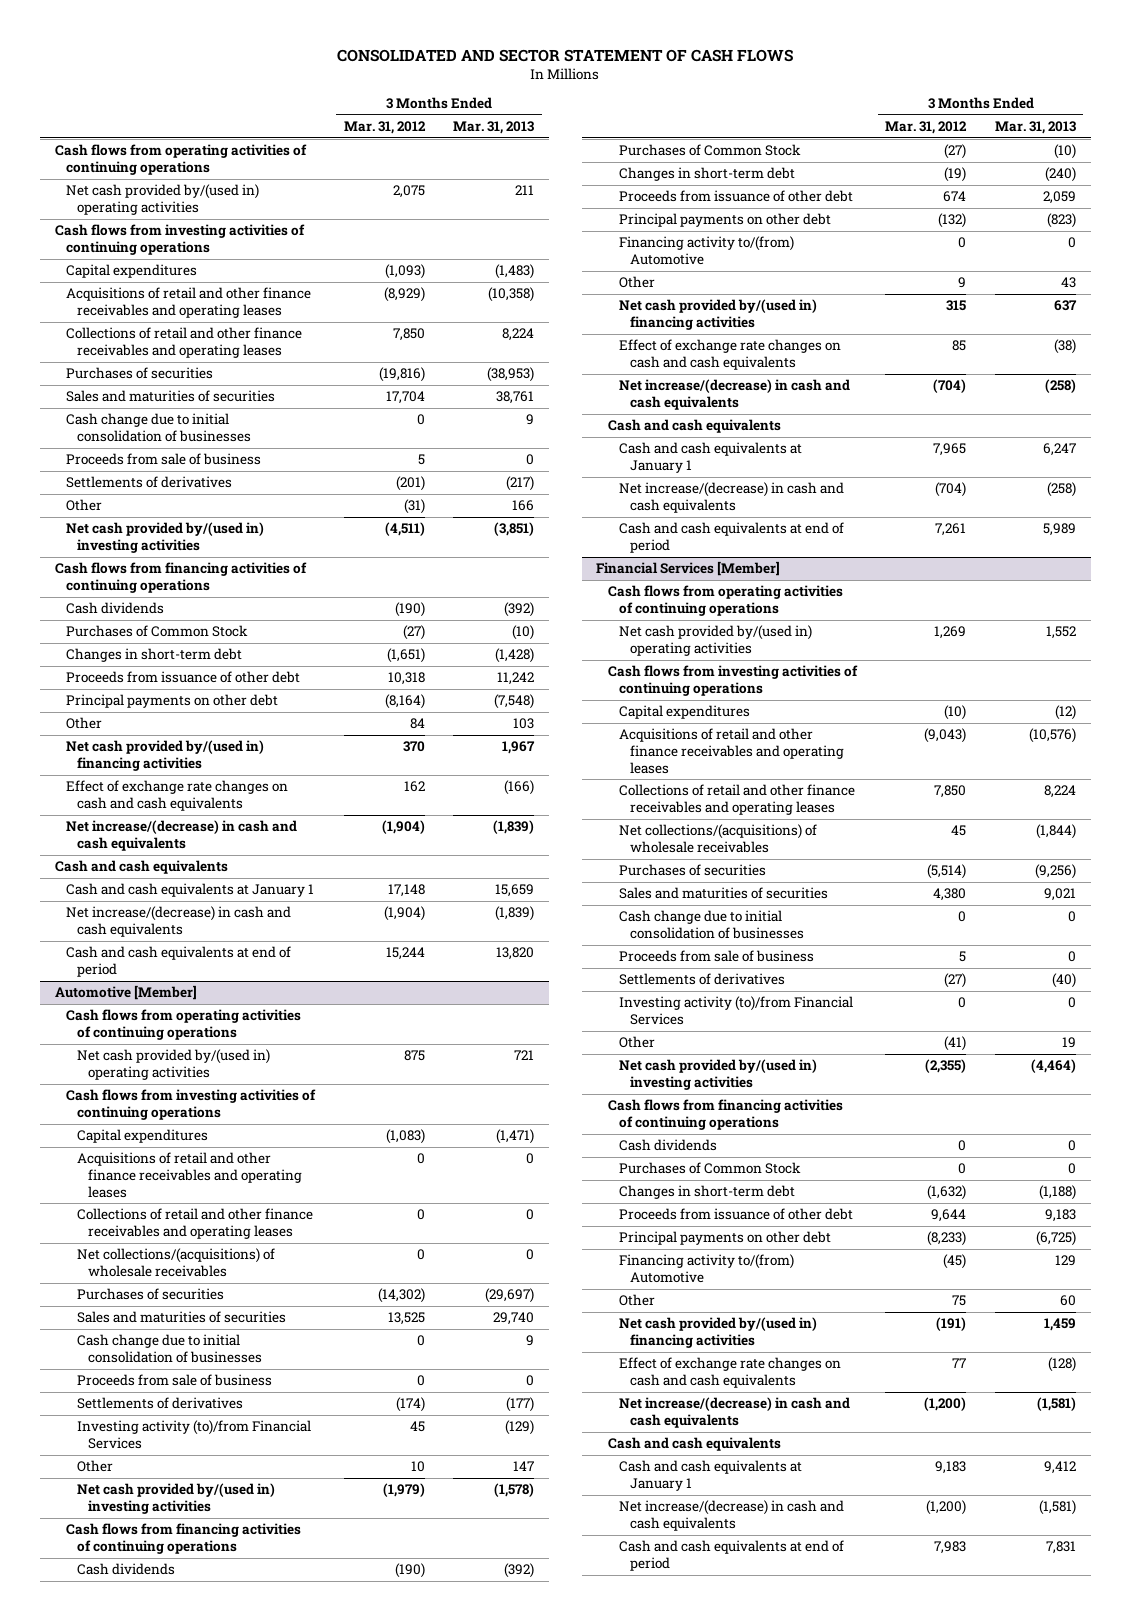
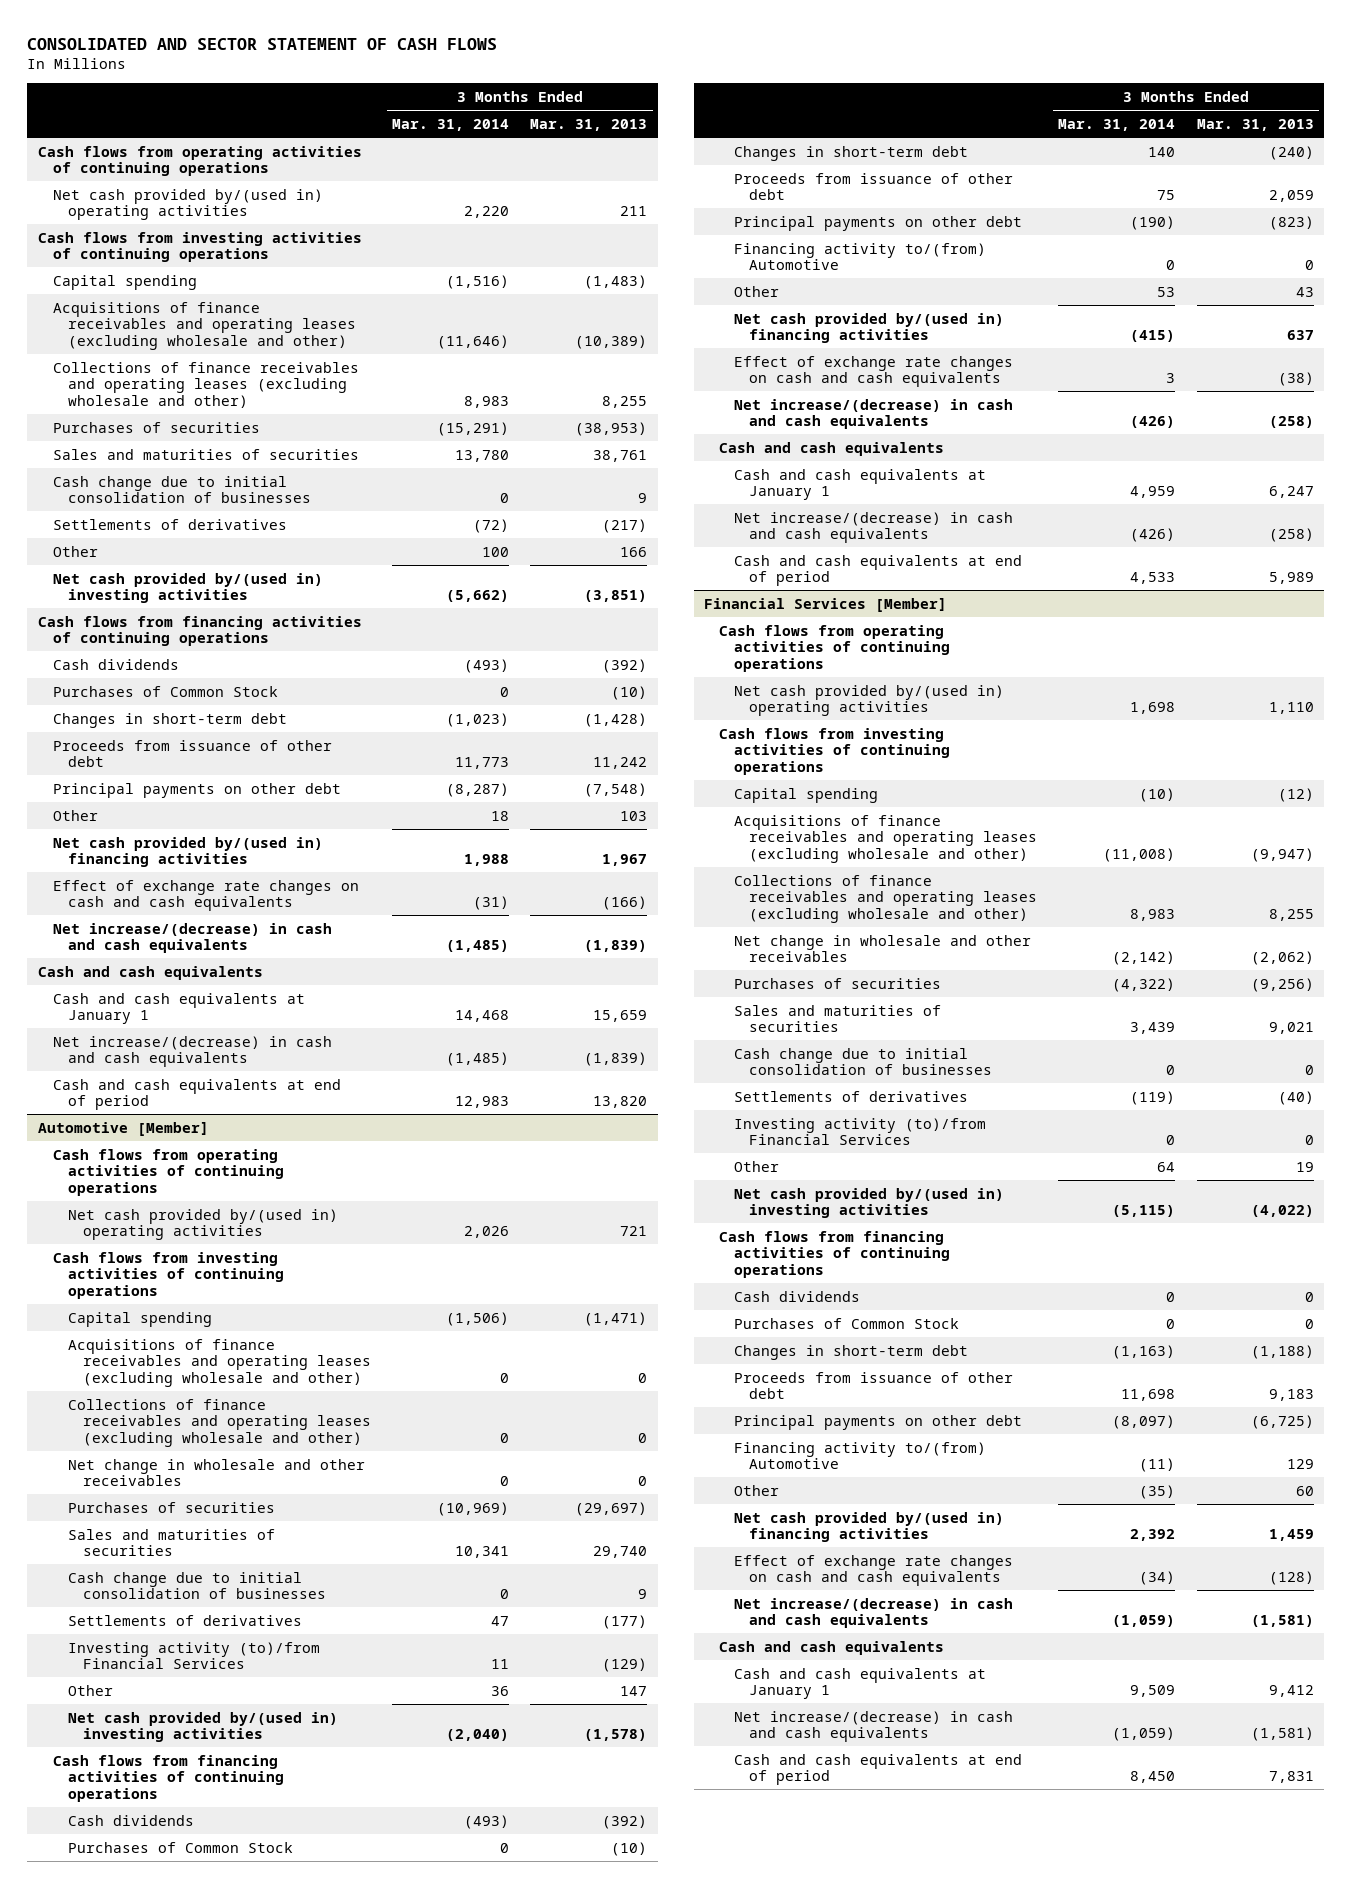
- | 3 Months Ended Mar. 31, 2012 | 3 Months Ended Mar. 31, 2013
+ | 3 Months Ended Mar. 31, 2014 | 3 Months Ended Mar. 31, 2013
- Capital expenditures | (1,093) | (1,483)
- Acquisitions of retail and other finance receivables and operating leases | (8,929) | (10,358)
- Collections of retail and other finance receivables and operating leases | 7,850 | 8,224
+ Capital spending | (1,516) | (1,483)
+ Acquisitions of finance receivables and operating leases (excluding wholesale and other) | (11,646) | (10,389)
+ Collections of finance receivables and operating leases (excluding wholesale and other) | 8,983 | 8,255
- Proceeds from sale of business | 5 | 0
@ Automotive [Member]
- Capital expenditures | (1,083) | (1,471)
- Acquisitions of retail and other finance receivables and operating leases | 0 | 0
- Collections of retail and other finance receivables and operating leases | 0 | 0
- Net collections/(acquisitions) of wholesale receivables | 0 | 0
+ Capital spending | (1,506) | (1,471)
+ Acquisitions of finance receivables and operating leases (excluding wholesale and other) | 0 | 0
+ Collections of finance receivables and operating leases (excluding wholesale and other) | 0 | 0
+ Net change in wholesale and other receivables | 0 | 0
- Proceeds from sale of business | 0 | 0
@ Financial Services [Member]
- Net cash provided by/(used in) operating activities | 1,269 | 1,552
+ Net cash provided by/(used in) operating activities | 1,698 | 1,110
- Capital expenditures | (10) | (12)
- Acquisitions of retail and other finance receivables and operating leases | (9,043) | (10,576)
- Collections of retail and other finance receivables and operating leases | 7,850 | 8,224
- Net collections/(acquisitions) of wholesale receivables | 45 | (1,844)
+ Capital spending | (10) | (12)
+ Acquisitions of finance receivables and operating leases (excluding wholesale and other) | (11,008) | (9,947)
+ Collections of finance receivables and operating leases (excluding wholesale and other) | 8,983 | 8,255
+ Net change in wholesale and other receivables | (2,142) | (2,062)
- Proceeds from sale of business | 5 | 0
- Net cash provided by/(used in) investing activities | (2,355) | (4,464)
+ Net cash provided by/(used in) investing activities | (5,115) | (4,022)

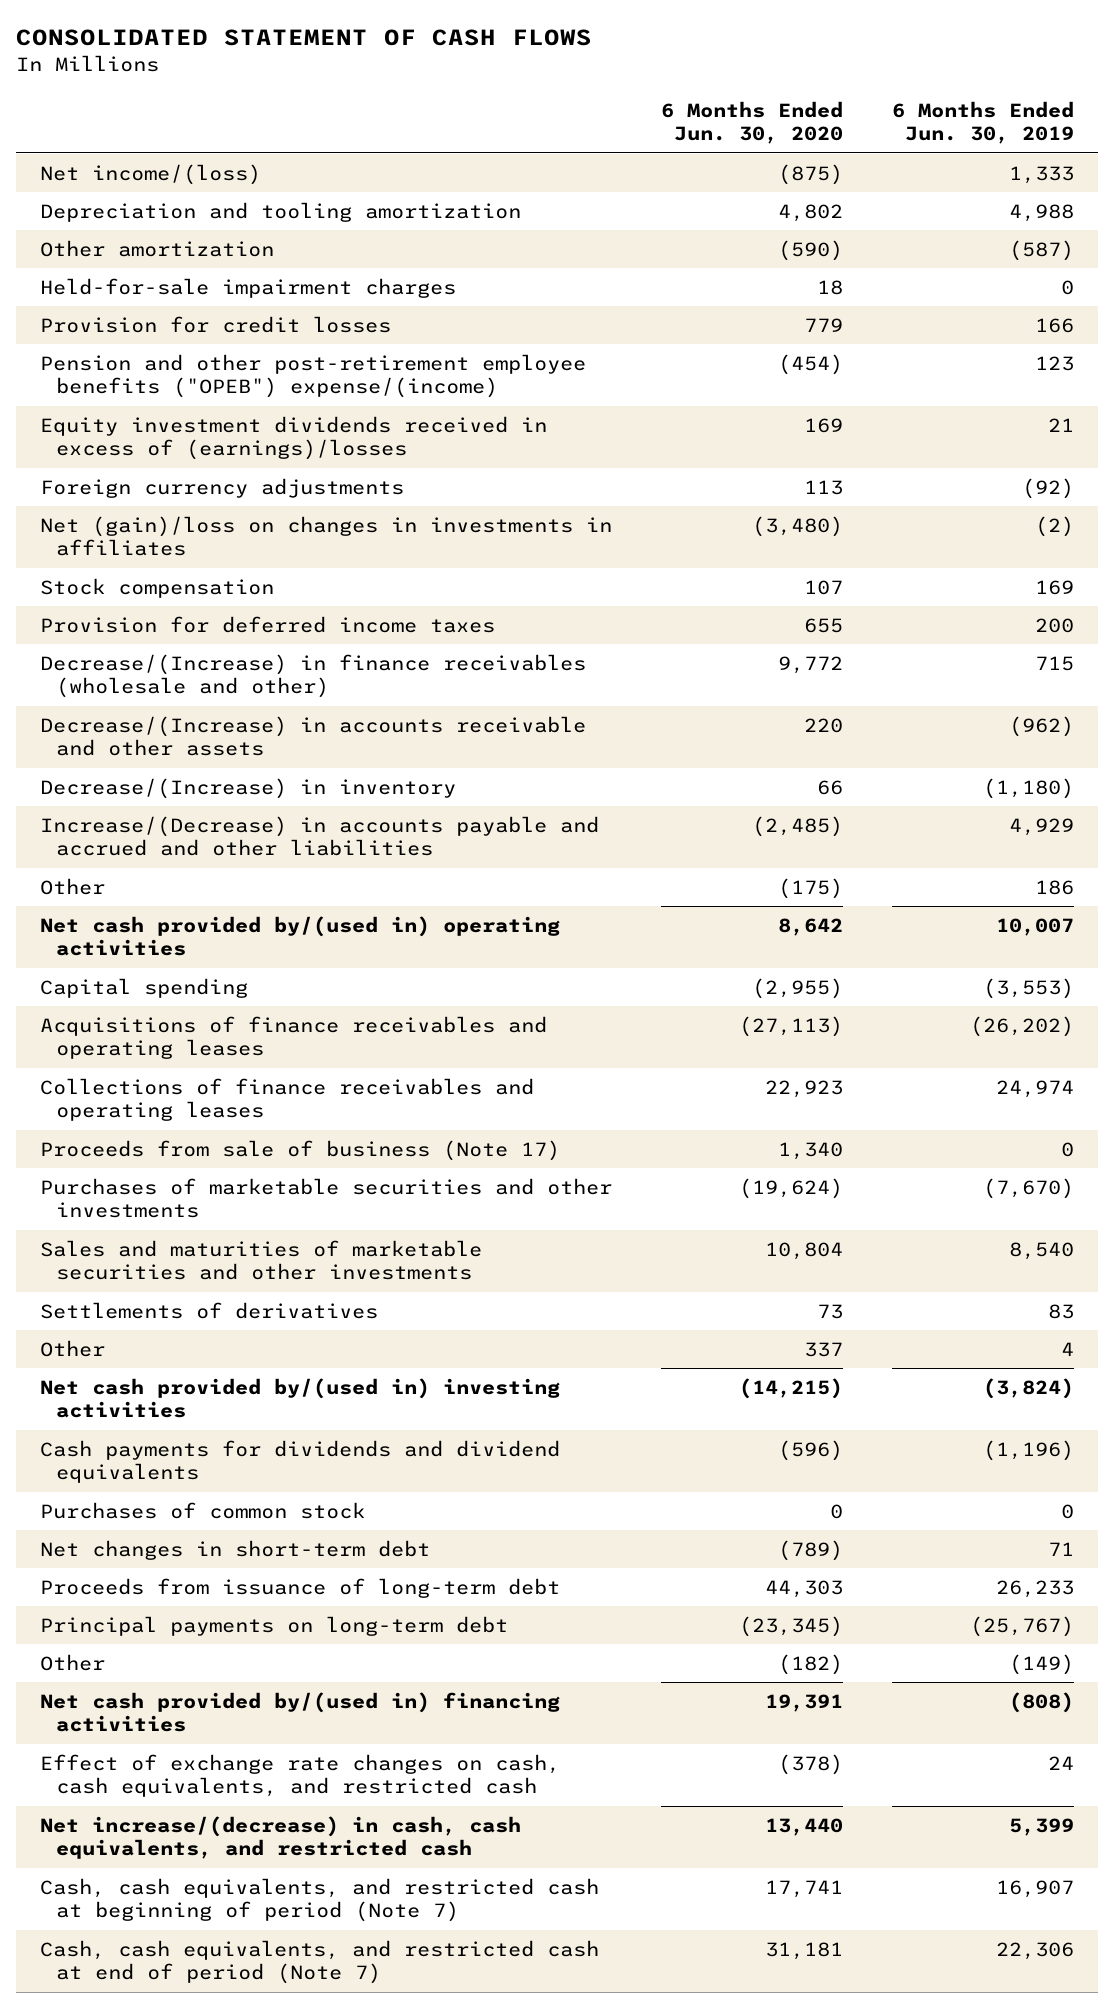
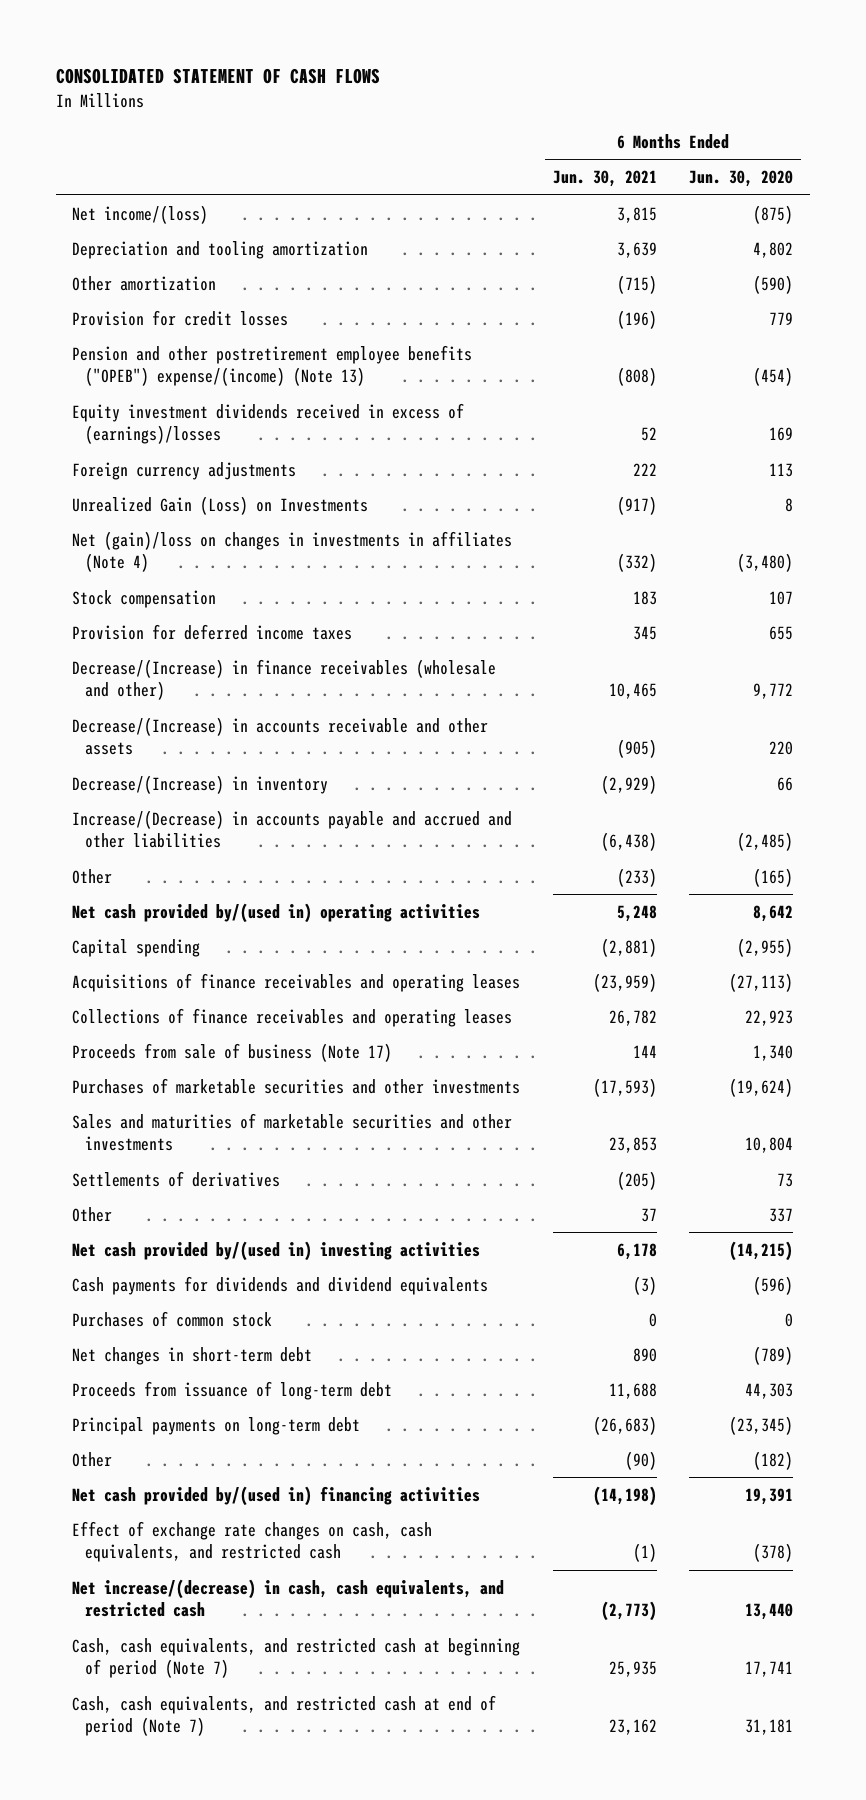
- | 6 Months Ended Jun. 30, 2020 | 6 Months Ended Jun. 30, 2019
+ | 6 Months Ended Jun. 30, 2021 | 6 Months Ended Jun. 30, 2020
- Held-for-sale impairment charges | 18 | 0
- Pension and other post-retirement employee benefits ("OPEB") expense/(income) | (454) | 123
+ Pension and other postretirement employee benefits ("OPEB") expense/(income) (Note 13) | (808) | (454)
- Net (gain)/loss on changes in investments in affiliates | (3,480) | (2)
+ Unrealized Gain (Loss) on Investments | (917) | 8
+ Net (gain)/loss on changes in investments in affiliates (Note 4) | (332) | (3,480)
- Other | (175) | 186
+ Other | (233) | (165)

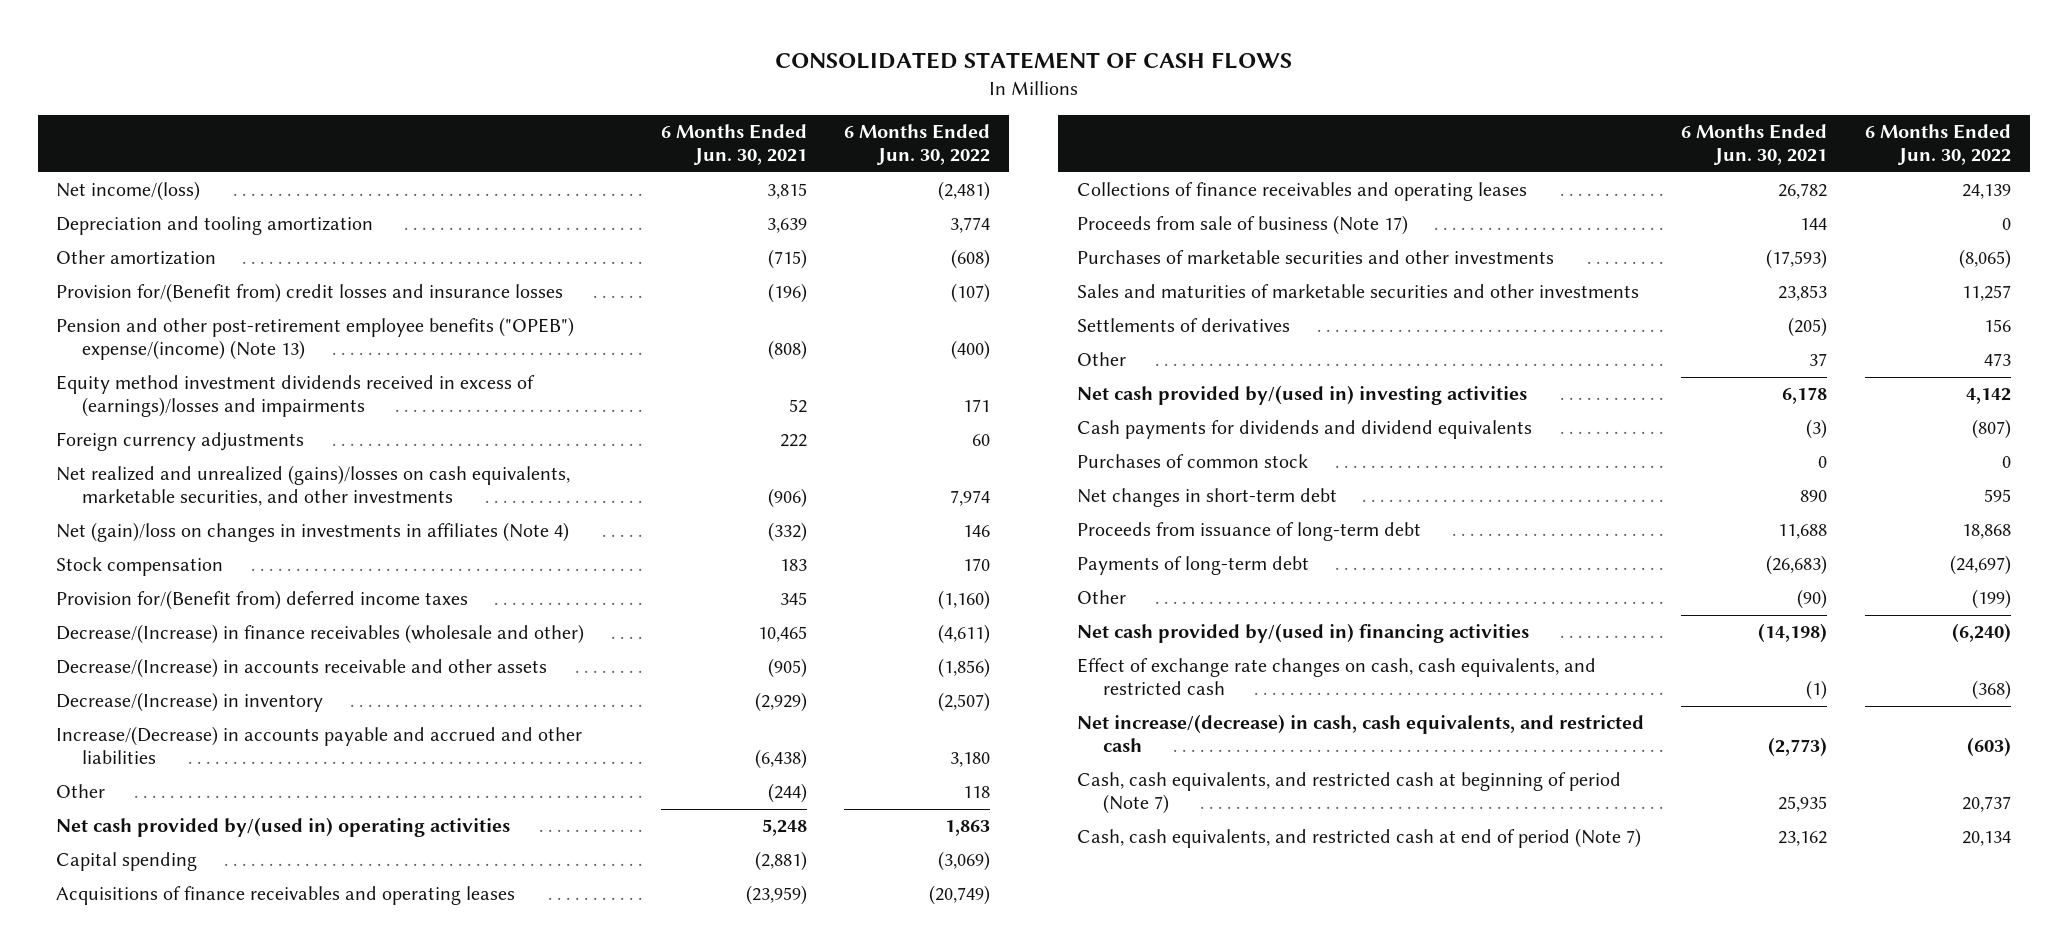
- | 6 Months Ended Jun. 30, 2021 | 6 Months Ended Jun. 30, 2020
+ | 6 Months Ended Jun. 30, 2021 | 6 Months Ended Jun. 30, 2022
- Provision for credit losses | (196) | 779
- Pension and other postretirement employee benefits ("OPEB") expense/(income) (Note 13) | (808) | (454)
- Equity investment dividends received in excess of (earnings)/losses | 52 | 169
+ Provision for/(Benefit from) credit losses and insurance losses | (196) | (107)
+ Pension and other post-retirement employee benefits ("OPEB") expense/(income) (Note 13) | (808) | (400)
+ Equity method investment dividends received in excess of (earnings)/losses and impairments | 52 | 171
- Unrealized Gain (Loss) on Investments | (917) | 8
+ Net realized and unrealized (gains)/losses on cash equivalents, marketable securities, and other investments | (906) | 7,974
- Provision for deferred income taxes | 345 | 655
+ Provision for/(Benefit from) deferred income taxes | 345 | (1,160)
- Other | (233) | (165)
+ Other | (244) | 118
- Principal payments on long-term debt | (26,683) | (23,345)
+ Payments of long-term debt | (26,683) | (24,697)

